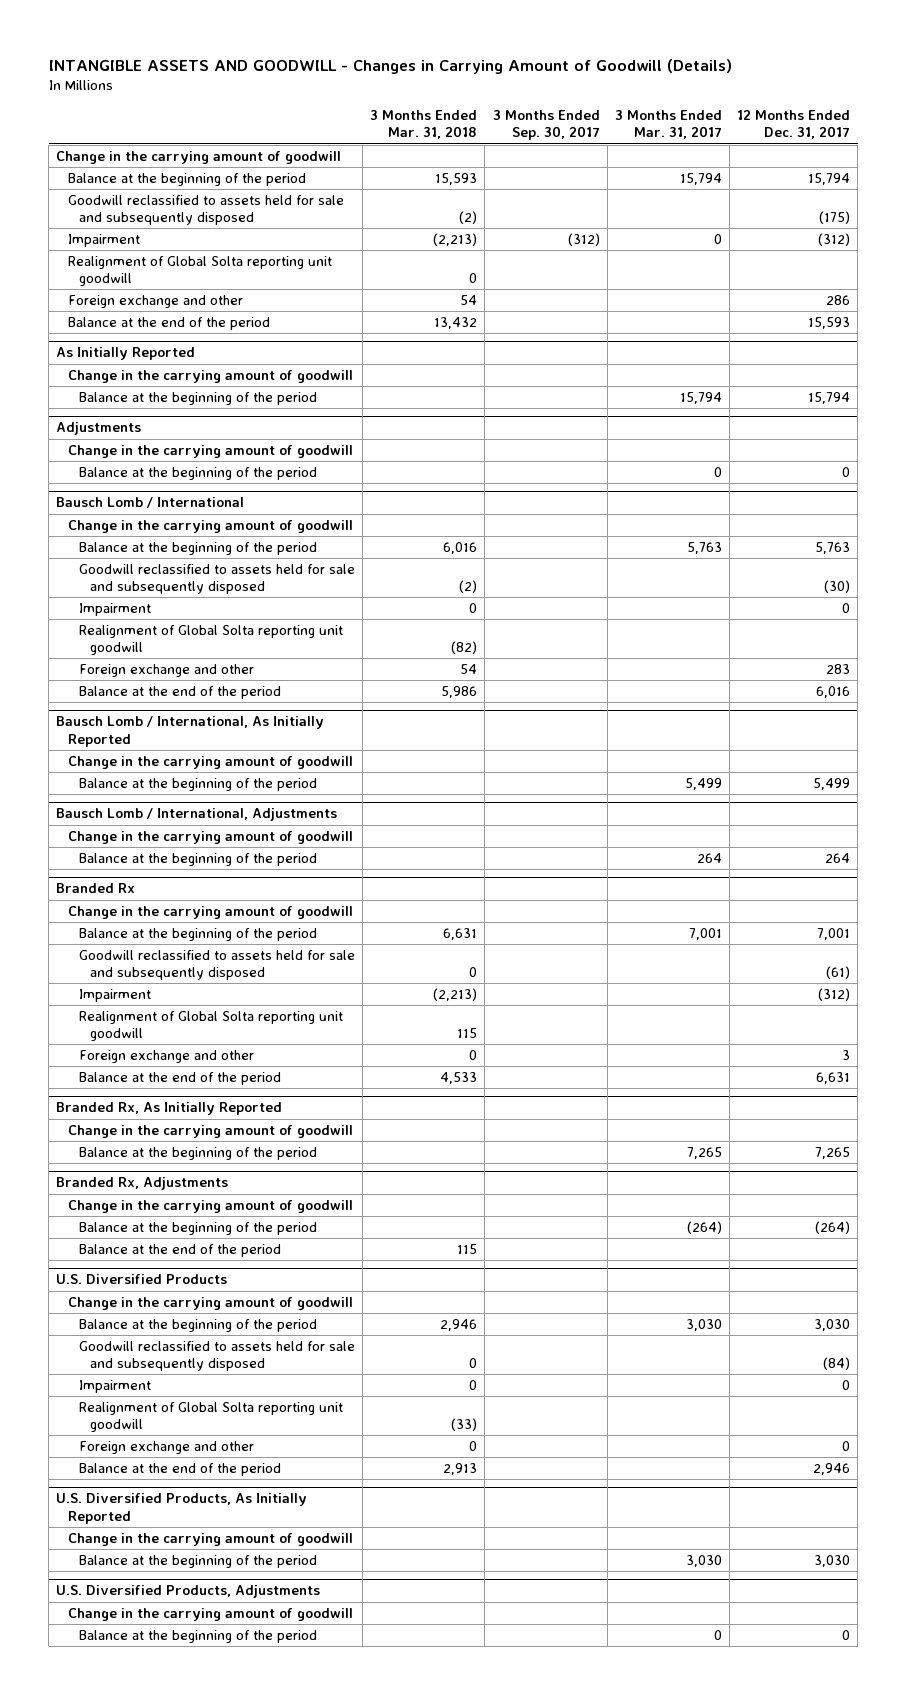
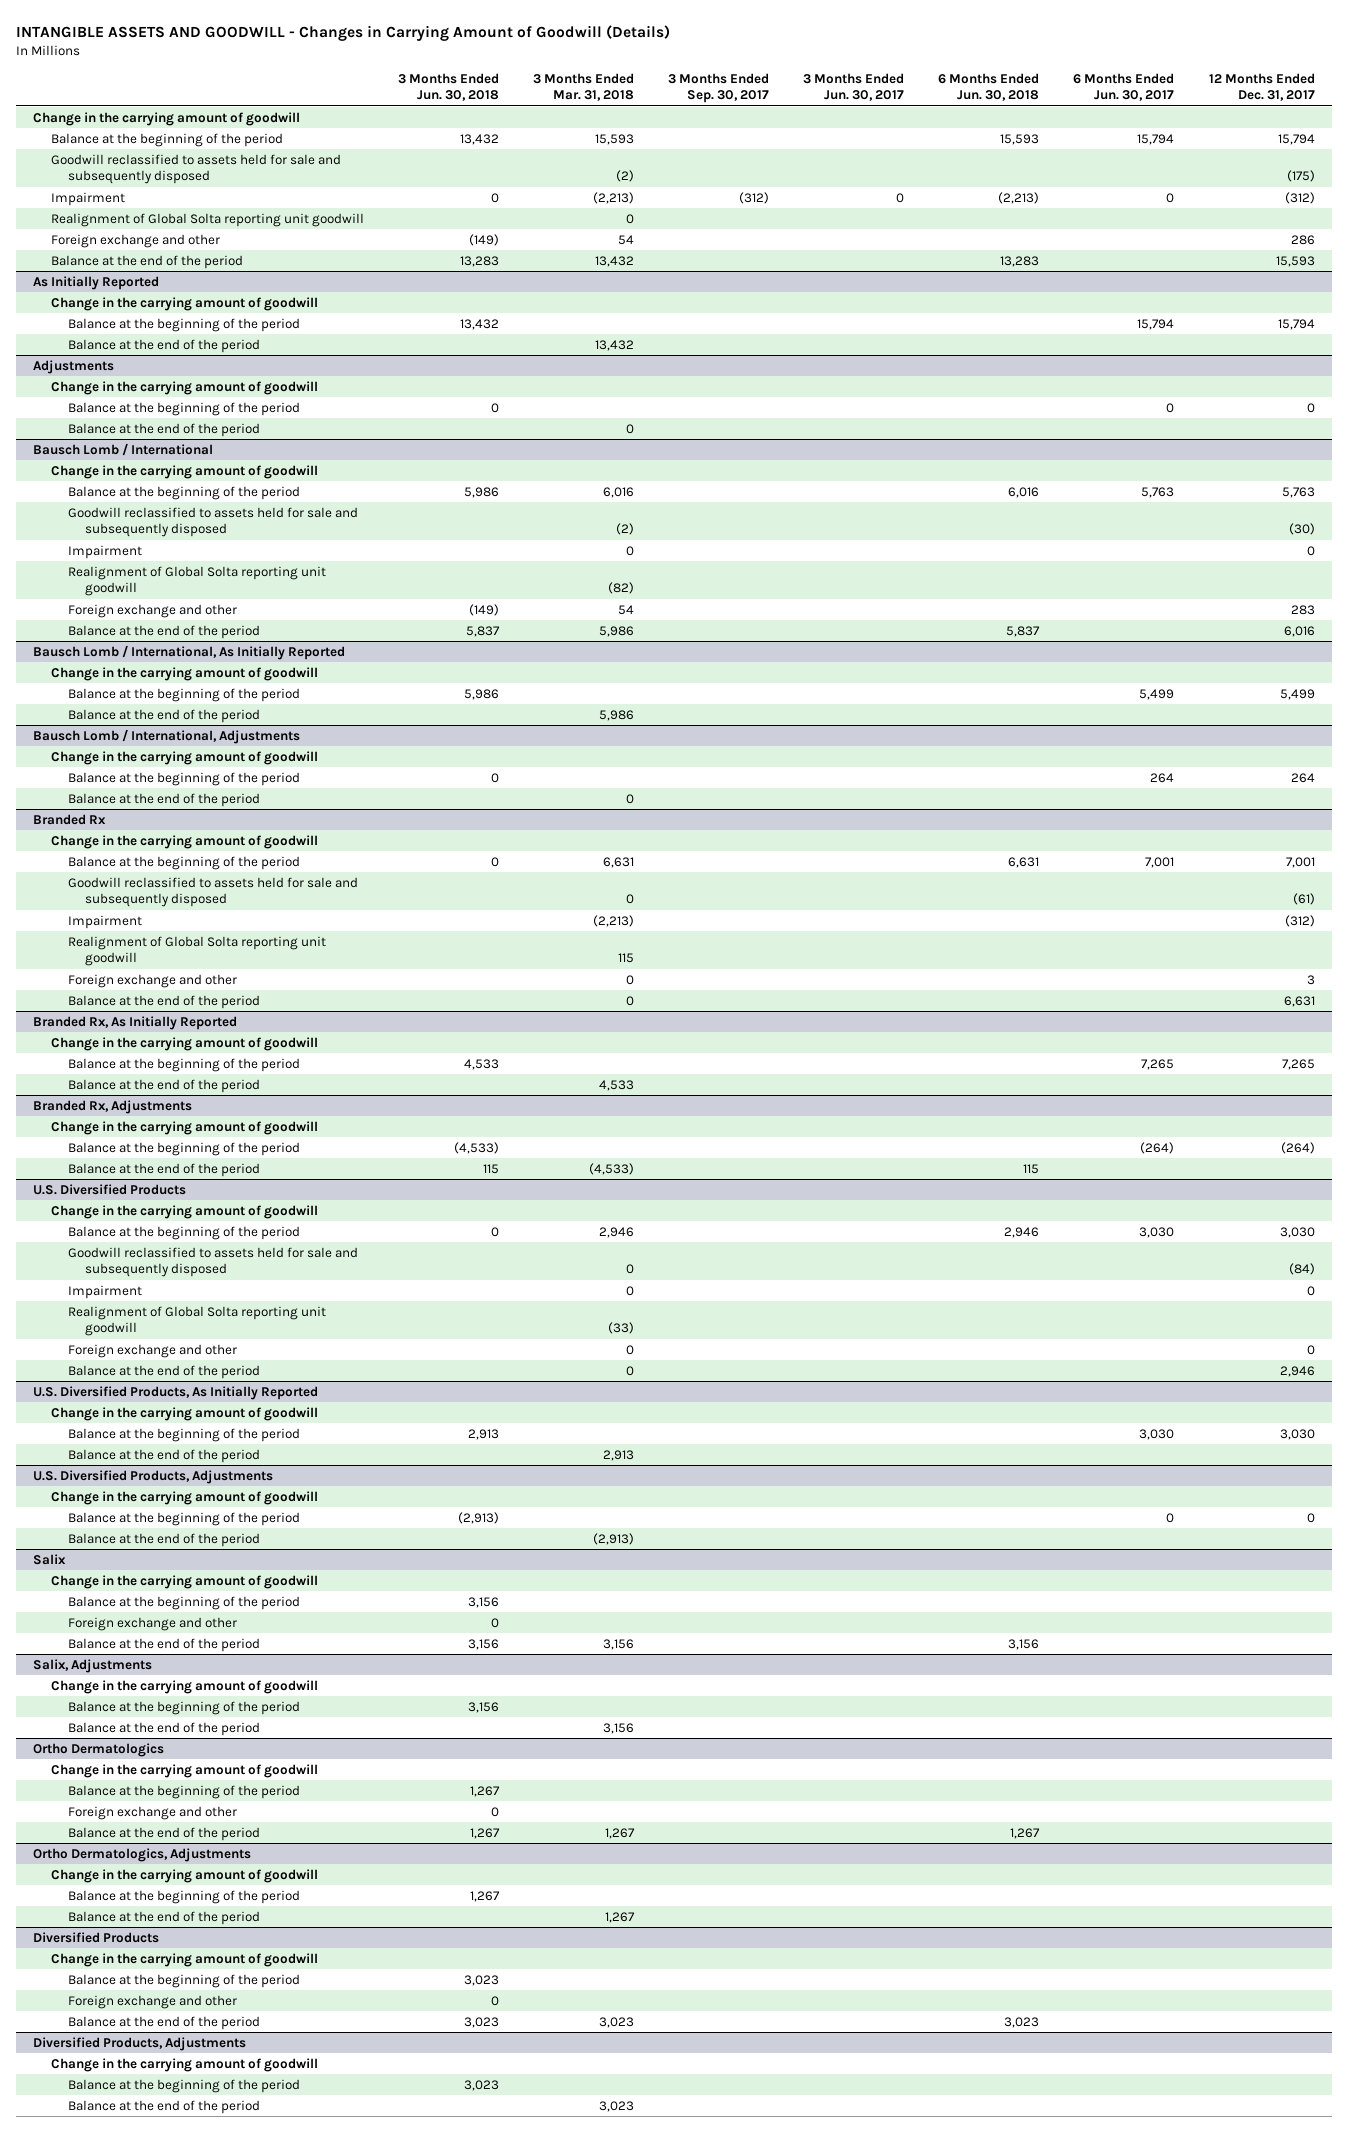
- | 3 Months Ended Mar. 31, 2018 | 3 Months Ended Sep. 30, 2017 | 3 Months Ended Mar. 31, 2017 | 12 Months Ended Dec. 31, 2017
+ | 3 Months Ended Jun. 30, 2018 | 3 Months Ended Mar. 31, 2018 | 3 Months Ended Sep. 30, 2017 | 3 Months Ended Jun. 30, 2017 | 6 Months Ended Jun. 30, 2018 | 6 Months Ended Jun. 30, 2017 | 12 Months Ended Dec. 31, 2017
@ As Initially Reported
+ Balance at the end of the period | | 13,432 | | | | |
@ Adjustments
+ Balance at the end of the period | | 0 | | | | |
@ Bausch Lomb / International, As Initially Reported
+ Balance at the end of the period | | 5,986 | | | | |
@ Bausch Lomb / International, Adjustments
+ Balance at the end of the period | | 0 | | | | |
@ Branded Rx
- Balance at the end of the period | 4,533 | | | 6,631
+ Balance at the end of the period | | 0 | | | | | 6,631
@ Branded Rx, As Initially Reported
+ Balance at the end of the period | | 4,533 | | | | |
@ Branded Rx, Adjustments
- Balance at the end of the period | 115 | | |
+ Balance at the end of the period | 115 | (4,533) | | | 115 | |
@ U.S. Diversified Products
- Balance at the end of the period | 2,913 | | | 2,946
+ Balance at the end of the period | | 0 | | | | | 2,946
@ U.S. Diversified Products, As Initially Reported
+ Balance at the end of the period | | 2,913 | | | | |
@ U.S. Diversified Products, Adjustments
+ Balance at the end of the period | | (2,913) | | | | |
+ Salix
+ Change in the carrying amount of goodwill
+ Balance at the beginning of the period | 3,156 | | | | | |
+ Foreign exchange and other | 0 | | | | | |
+ Balance at the end of the period | 3,156 | 3,156 | | | 3,156 | |
+ Salix, Adjustments
+ Change in the carrying amount of goodwill
+ Balance at the beginning of the period | 3,156 | | | | | |
+ Balance at the end of the period | | 3,156 | | | | |
+ Ortho Dermatologics
+ Change in the carrying amount of goodwill
+ Balance at the beginning of the period | 1,267 | | | | | |
+ Foreign exchange and other | 0 | | | | | |
+ Balance at the end of the period | 1,267 | 1,267 | | | 1,267 | |
+ Ortho Dermatologics, Adjustments
+ Change in the carrying amount of goodwill
+ Balance at the beginning of the period | 1,267 | | | | | |
+ Balance at the end of the period | | 1,267 | | | | |
+ Diversified Products
+ Change in the carrying amount of goodwill
+ Balance at the beginning of the period | 3,023 | | | | | |
+ Foreign exchange and other | 0 | | | | | |
+ Balance at the end of the period | 3,023 | 3,023 | | | 3,023 | |
+ Diversified Products, Adjustments
+ Change in the carrying amount of goodwill
+ Balance at the beginning of the period | 3,023 | | | | | |
+ Balance at the end of the period | | 3,023 | | | | |

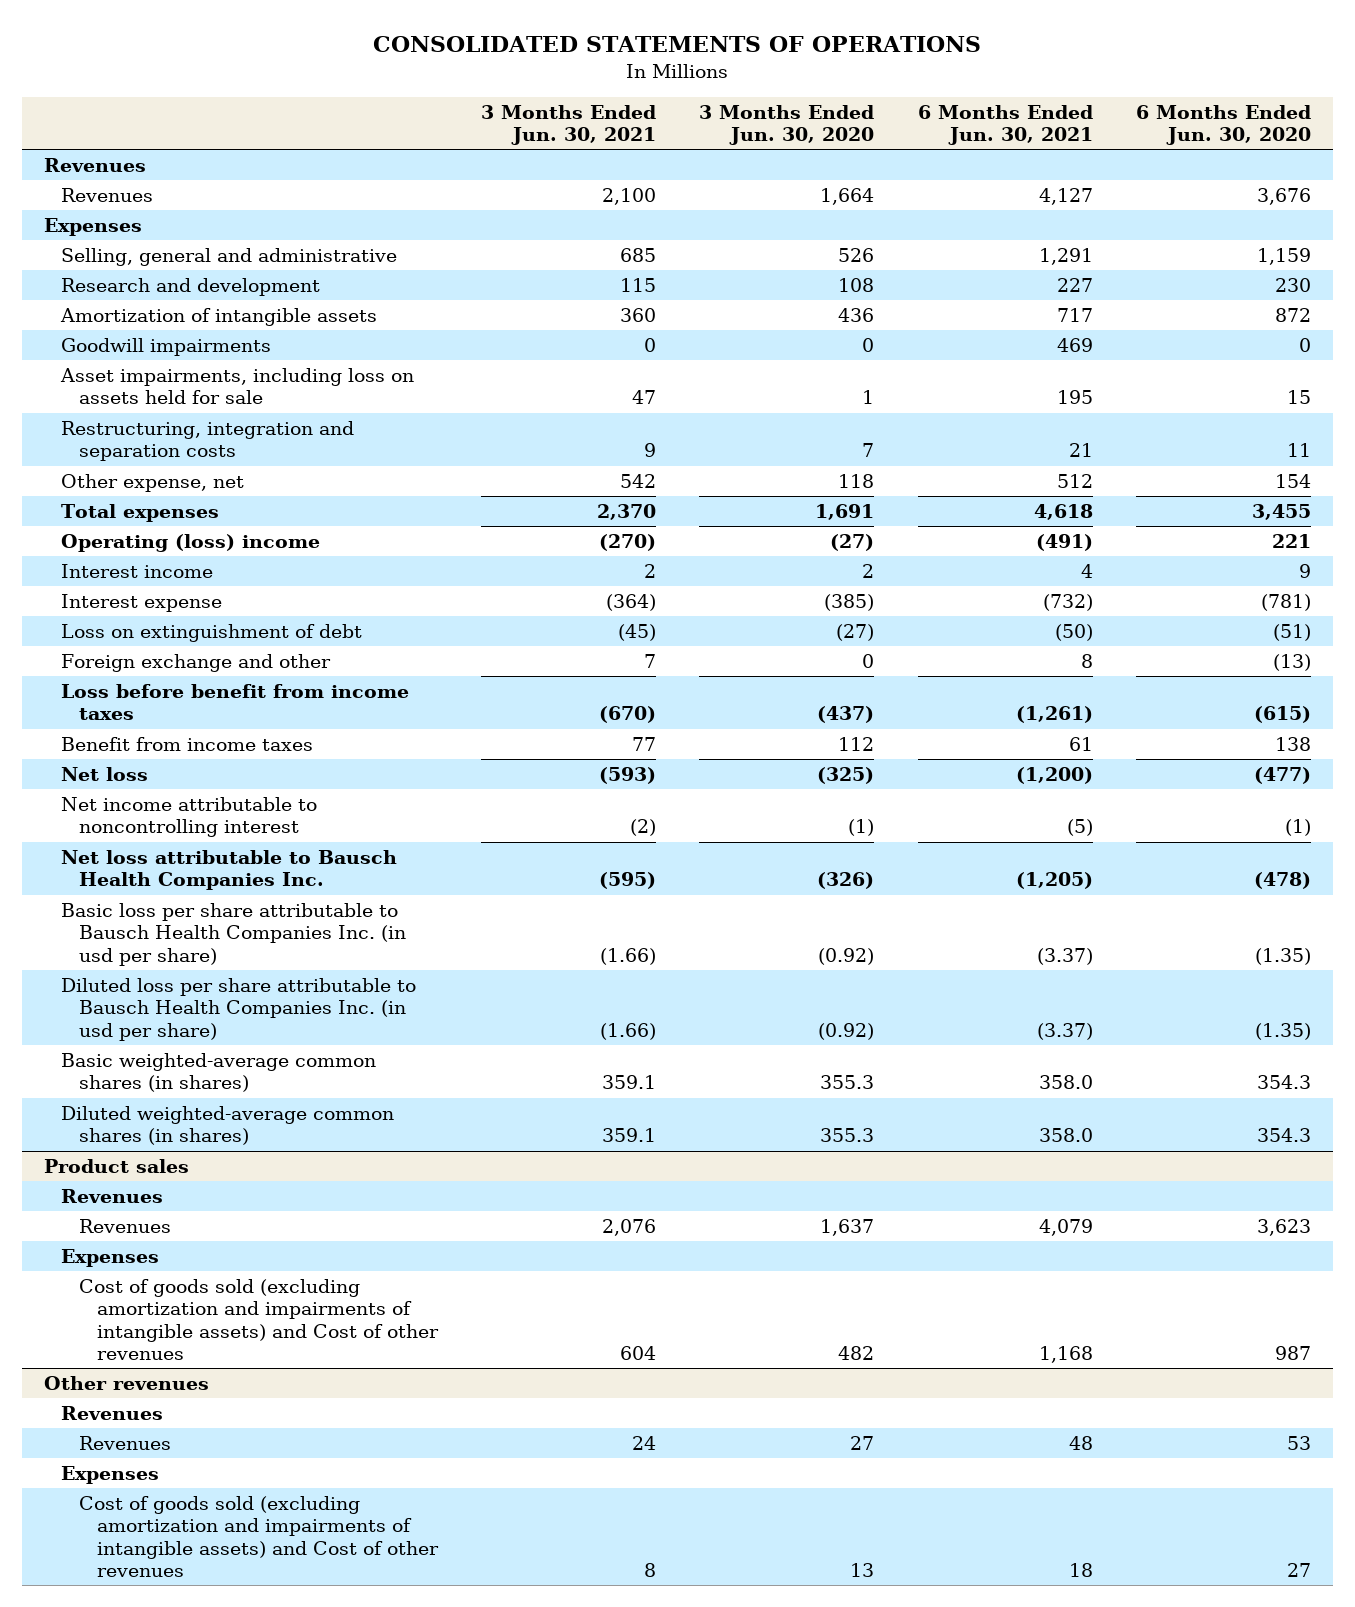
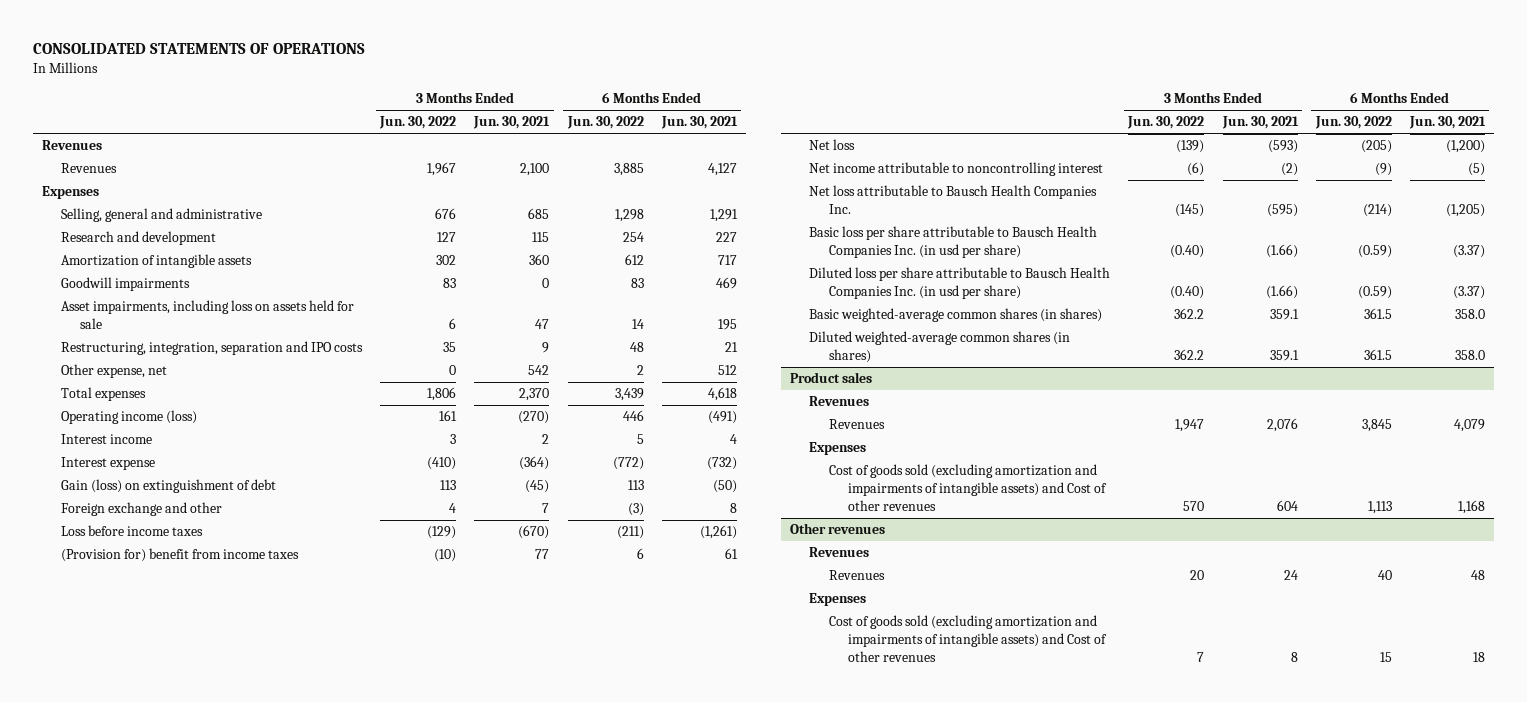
- | 3 Months Ended Jun. 30, 2021 | 3 Months Ended Jun. 30, 2020 | 6 Months Ended Jun. 30, 2021 | 6 Months Ended Jun. 30, 2020
+ | 3 Months Ended Jun. 30, 2022 | 3 Months Ended Jun. 30, 2021 | 6 Months Ended Jun. 30, 2022 | 6 Months Ended Jun. 30, 2021
- Restructuring, integration and separation costs | 9 | 7 | 21 | 11
+ Restructuring, integration, separation and IPO costs | 35 | 9 | 48 | 21
- Operating (loss) income | (270) | (27) | (491) | 221
+ Operating income (loss) | 161 | (270) | 446 | (491)
- Loss on extinguishment of debt | (45) | (27) | (50) | (51)
+ Gain (loss) on extinguishment of debt | 113 | (45) | 113 | (50)
- Loss before benefit from income taxes | (670) | (437) | (1,261) | (615)
- Benefit from income taxes | 77 | 112 | 61 | 138
+ Loss before income taxes | (129) | (670) | (211) | (1,261)
+ (Provision for) benefit from income taxes | (10) | 77 | 6 | 61

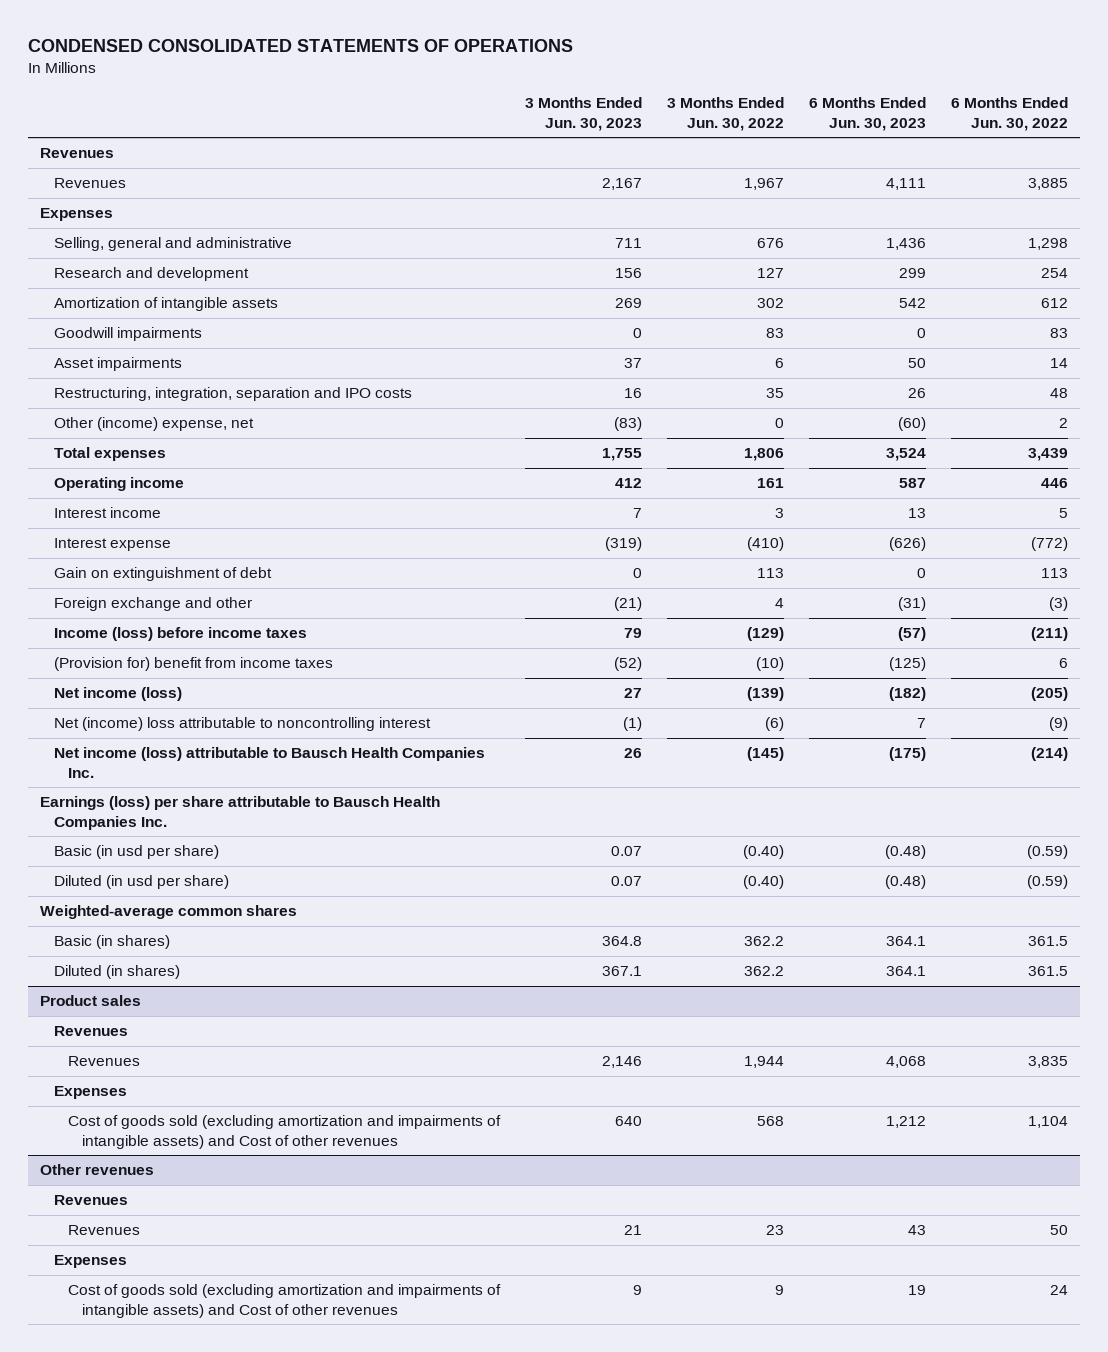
- CONSOLIDATED STATEMENTS OF OPERATIONS
+ CONDENSED CONSOLIDATED STATEMENTS OF OPERATIONS
- | 3 Months Ended Jun. 30, 2022 | 3 Months Ended Jun. 30, 2021 | 6 Months Ended Jun. 30, 2022 | 6 Months Ended Jun. 30, 2021
+ | 3 Months Ended Jun. 30, 2023 | 3 Months Ended Jun. 30, 2022 | 6 Months Ended Jun. 30, 2023 | 6 Months Ended Jun. 30, 2022
- Asset impairments, including loss on assets held for sale | 6 | 47 | 14 | 195
+ Asset impairments | 37 | 6 | 50 | 14
- Other expense, net | 0 | 542 | 2 | 512
+ Other (income) expense, net | (83) | 0 | (60) | 2
- Operating income (loss) | 161 | (270) | 446 | (491)
+ Operating income | 412 | 161 | 587 | 446
- Gain (loss) on extinguishment of debt | 113 | (45) | 113 | (50)
+ Gain on extinguishment of debt | 0 | 113 | 0 | 113
- Loss before income taxes | (129) | (670) | (211) | (1,261)
+ Income (loss) before income taxes | 79 | (129) | (57) | (211)
- Net loss | (139) | (593) | (205) | (1,200)
- Net income attributable to noncontrolling interest | (6) | (2) | (9) | (5)
- Net loss attributable to Bausch Health Companies Inc. | (145) | (595) | (214) | (1,205)
- Basic loss per share attributable to Bausch Health Companies Inc. (in usd per share) | (0.40) | (1.66) | (0.59) | (3.37)
- Diluted loss per share attributable to Bausch Health Companies Inc. (in usd per share) | (0.40) | (1.66) | (0.59) | (3.37)
- Basic weighted-average common shares (in shares) | 362.2 | 359.1 | 361.5 | 358.0
- Diluted weighted-average common shares (in shares) | 362.2 | 359.1 | 361.5 | 358.0
+ Net income (loss) | 27 | (139) | (182) | (205)
+ Net (income) loss attributable to noncontrolling interest | (1) | (6) | 7 | (9)
+ Net income (loss) attributable to Bausch Health Companies Inc. | 26 | (145) | (175) | (214)
+ Earnings (loss) per share attributable to Bausch Health Companies Inc.
+ Basic (in usd per share) | 0.07 | (0.40) | (0.48) | (0.59)
+ Diluted (in usd per share) | 0.07 | (0.40) | (0.48) | (0.59)
+ Weighted-average common shares
+ Basic (in shares) | 364.8 | 362.2 | 364.1 | 361.5
+ Diluted (in shares) | 367.1 | 362.2 | 364.1 | 361.5
@ Product sales
- Revenues | 1,947 | 2,076 | 3,845 | 4,079
+ Revenues | 2,146 | 1,944 | 4,068 | 3,835
- Cost of goods sold (excluding amortization and impairments of intangible assets) and Cost of other revenues | 570 | 604 | 1,113 | 1,168
+ Cost of goods sold (excluding amortization and impairments of intangible assets) and Cost of other revenues | 640 | 568 | 1,212 | 1,104
@ Other revenues
- Revenues | 20 | 24 | 40 | 48
+ Revenues | 21 | 23 | 43 | 50
- Cost of goods sold (excluding amortization and impairments of intangible assets) and Cost of other revenues | 7 | 8 | 15 | 18
+ Cost of goods sold (excluding amortization and impairments of intangible assets) and Cost of other revenues | 9 | 9 | 19 | 24

